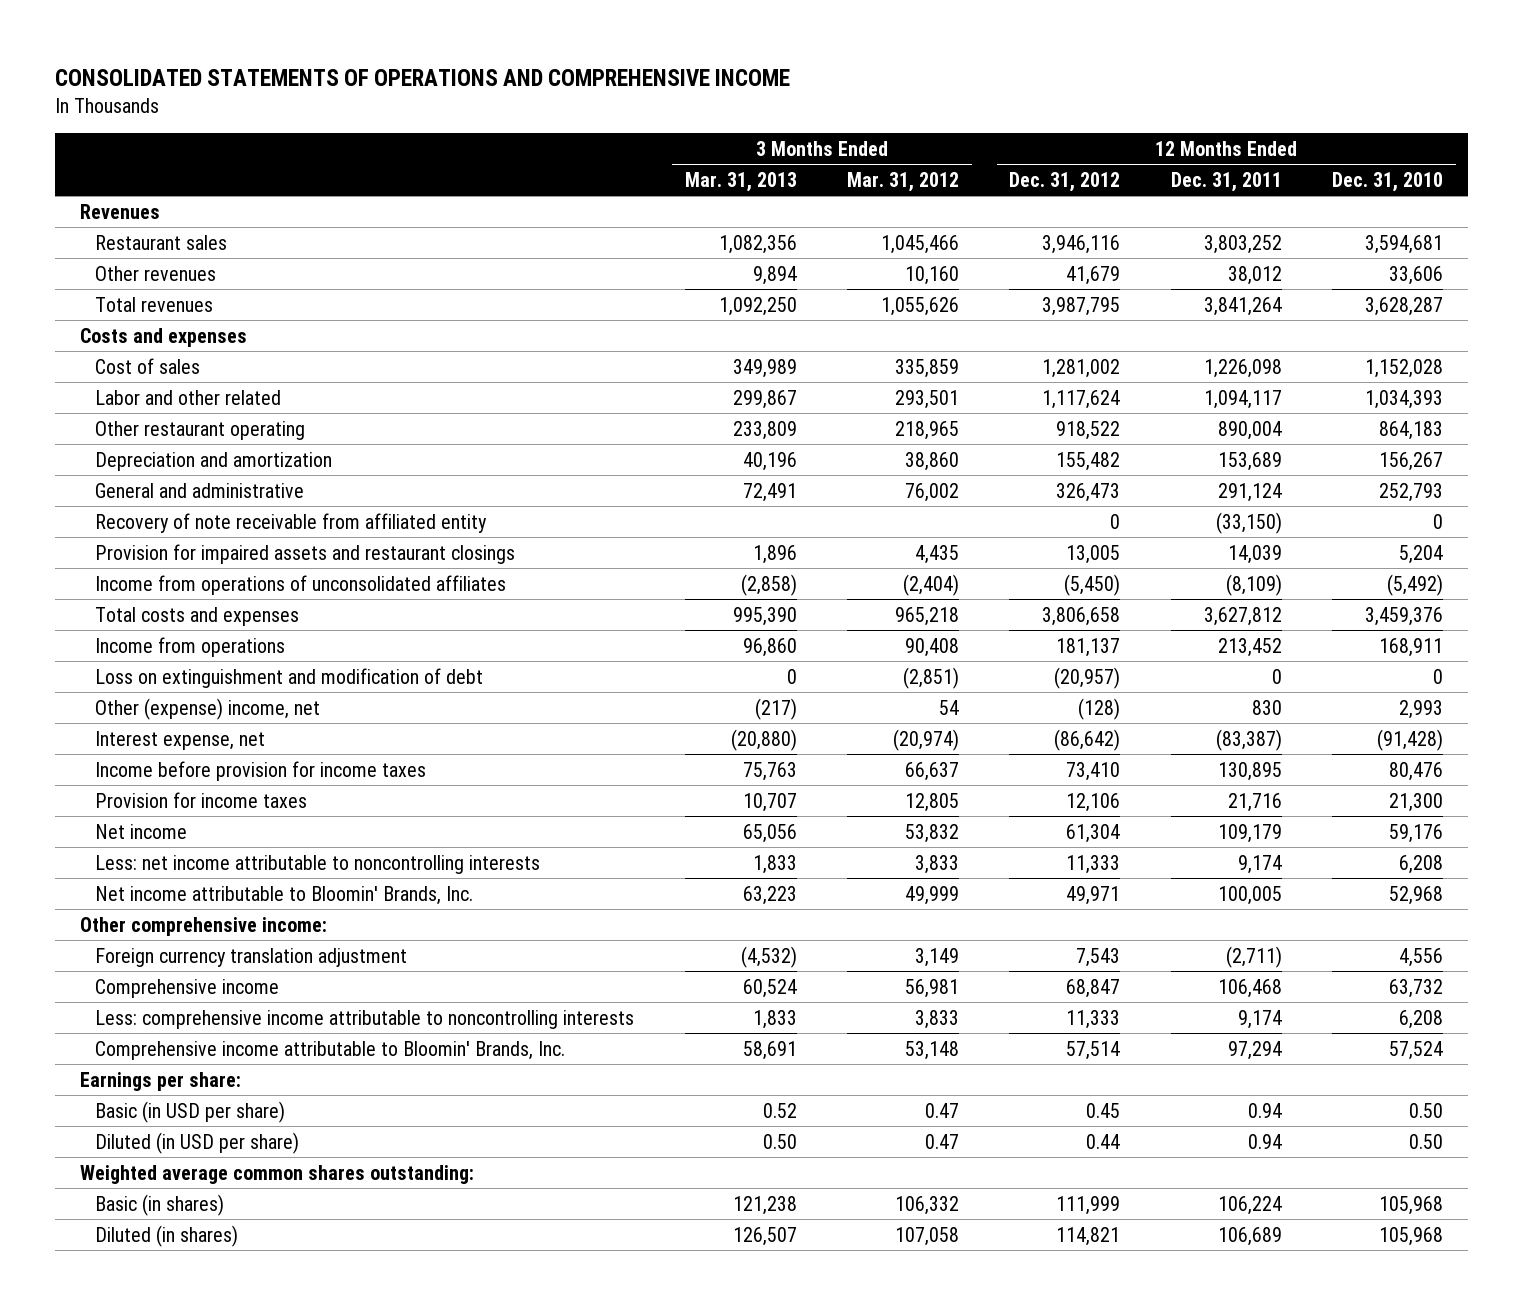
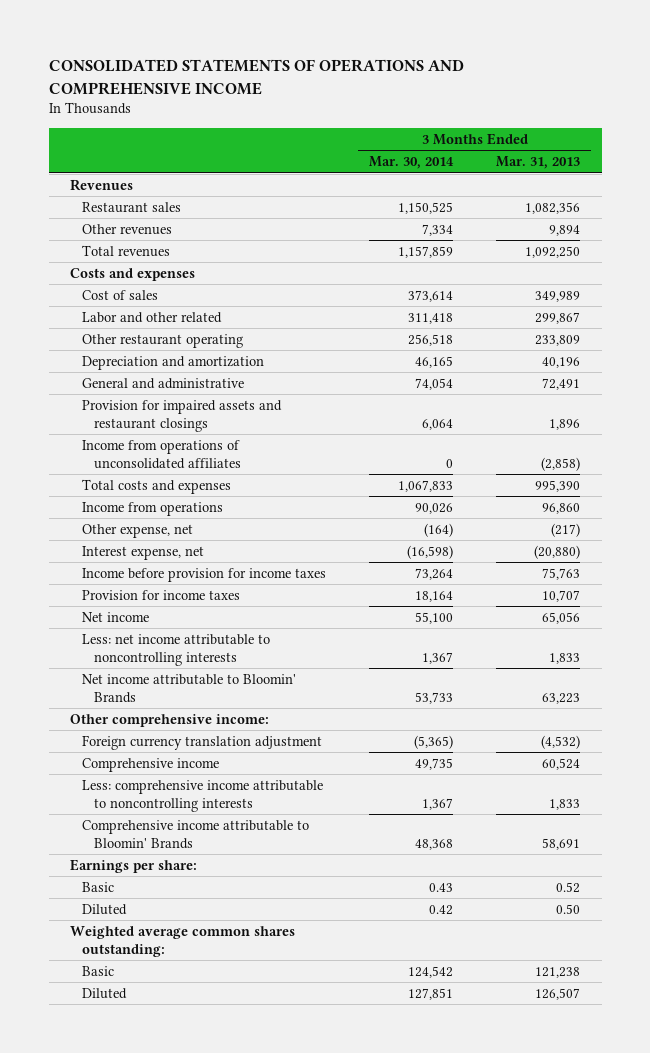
- | 3 Months Ended Mar. 31, 2013 | 3 Months Ended Mar. 31, 2012 | 12 Months Ended Dec. 31, 2012 | 12 Months Ended Dec. 31, 2011 | 12 Months Ended Dec. 31, 2010
+ | 3 Months Ended Mar. 30, 2014 | 3 Months Ended Mar. 31, 2013
- Recovery of note receivable from affiliated entity | | | 0 | (33,150) | 0
- Loss on extinguishment and modification of debt | 0 | (2,851) | (20,957) | 0 | 0
- Other (expense) income, net | (217) | 54 | (128) | 830 | 2,993
+ Other expense, net | (164) | (217)
- Net income attributable to Bloomin' Brands, Inc. | 63,223 | 49,999 | 49,971 | 100,005 | 52,968
+ Net income attributable to Bloomin' Brands | 53,733 | 63,223
- Comprehensive income attributable to Bloomin' Brands, Inc. | 58,691 | 53,148 | 57,514 | 97,294 | 57,524
+ Comprehensive income attributable to Bloomin' Brands | 48,368 | 58,691
- Basic (in USD per share) | 0.52 | 0.47 | 0.45 | 0.94 | 0.50
- Diluted (in USD per share) | 0.50 | 0.47 | 0.44 | 0.94 | 0.50
+ Basic | 0.43 | 0.52
+ Diluted | 0.42 | 0.50
- Basic (in shares) | 121,238 | 106,332 | 111,999 | 106,224 | 105,968
- Diluted (in shares) | 126,507 | 107,058 | 114,821 | 106,689 | 105,968
+ Basic | 124,542 | 121,238
+ Diluted | 127,851 | 126,507

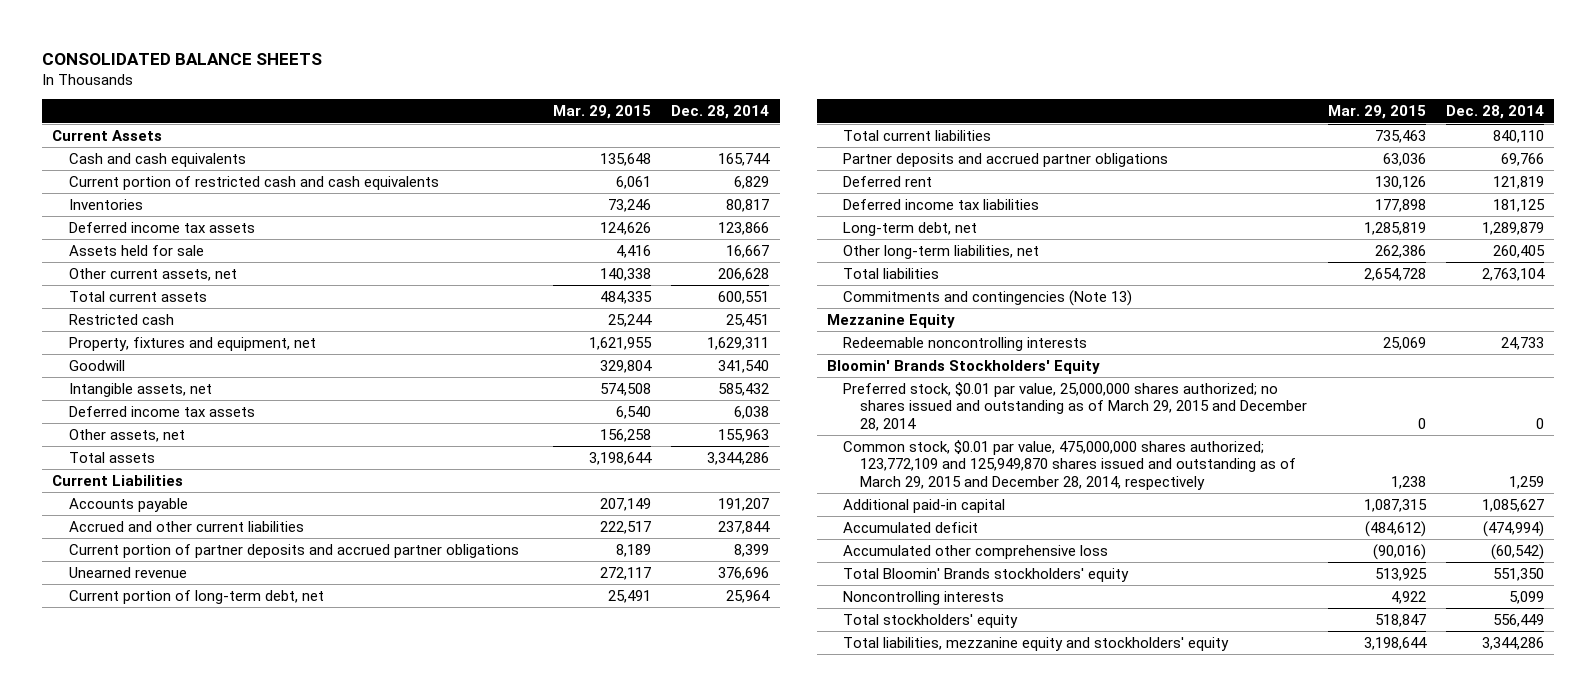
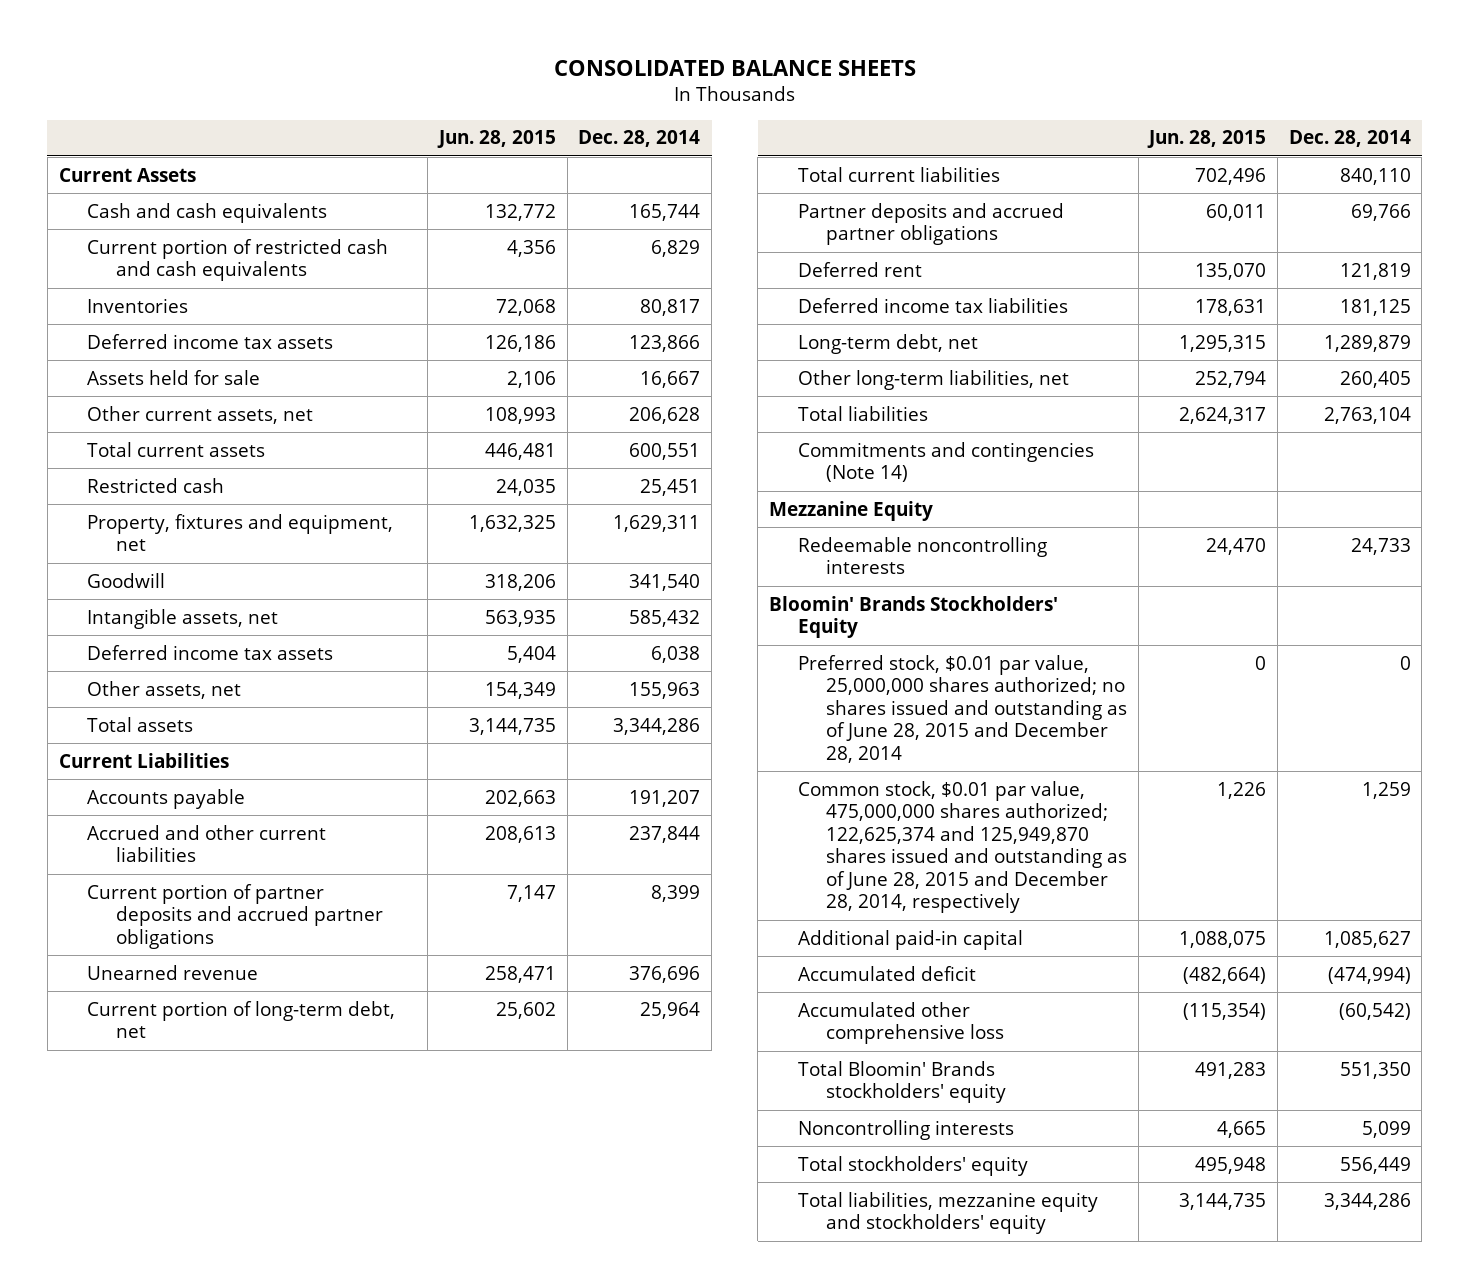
- | Mar. 29, 2015 | Dec. 28, 2014
+ | Jun. 28, 2015 | Dec. 28, 2014
- Commitments and contingencies (Note 13)
+ Commitments and contingencies (Note 14)
- Preferred stock, $0.01 par value, 25,000,000 shares authorized; no shares issued and outstanding as of March 29, 2015 and December 28, 2014 | 0 | 0
- Common stock, $0.01 par value, 475,000,000 shares authorized; 123,772,109 and 125,949,870 shares issued and outstanding as of March 29, 2015 and December 28, 2014, respectively | 1,238 | 1,259
+ Preferred stock, $0.01 par value, 25,000,000 shares authorized; no shares issued and outstanding as of June 28, 2015 and December 28, 2014 | 0 | 0
+ Common stock, $0.01 par value, 475,000,000 shares authorized; 122,625,374 and 125,949,870 shares issued and outstanding as of June 28, 2015 and December 28, 2014, respectively | 1,226 | 1,259

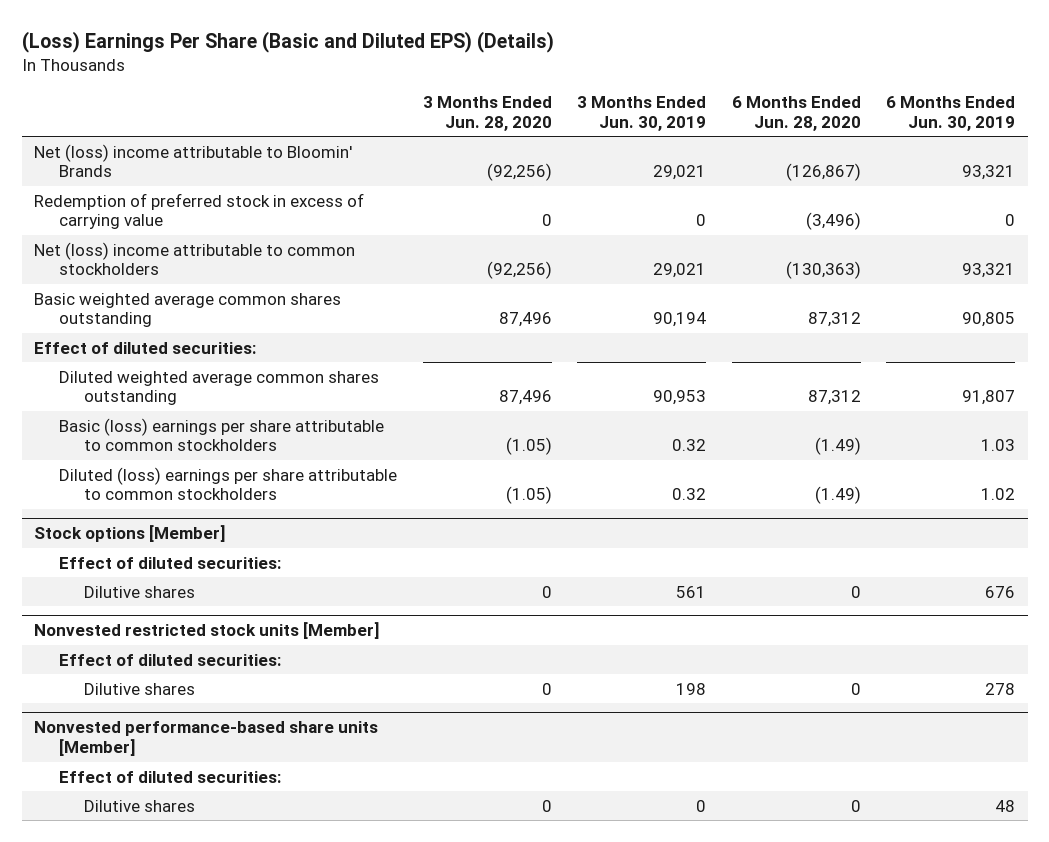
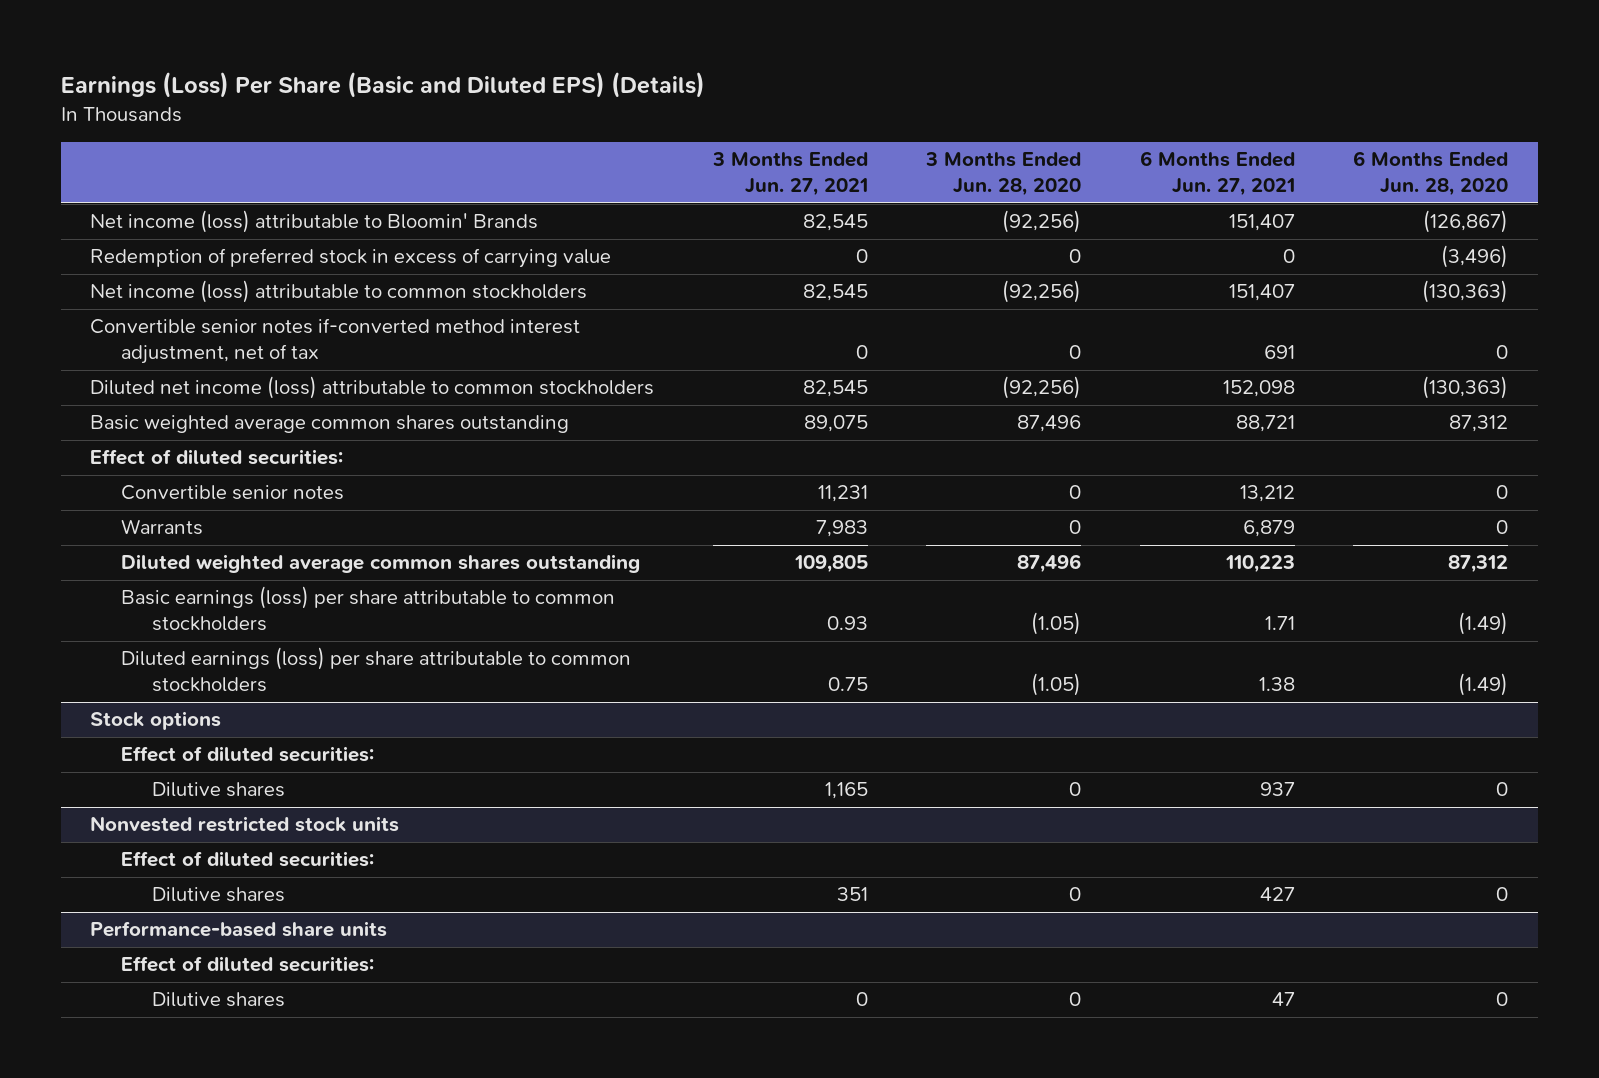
- (Loss) Earnings Per Share (Basic and Diluted EPS) (Details)
+ Earnings (Loss) Per Share (Basic and Diluted EPS) (Details)
- | 3 Months Ended Jun. 28, 2020 | 3 Months Ended Jun. 30, 2019 | 6 Months Ended Jun. 28, 2020 | 6 Months Ended Jun. 30, 2019
+ | 3 Months Ended Jun. 27, 2021 | 3 Months Ended Jun. 28, 2020 | 6 Months Ended Jun. 27, 2021 | 6 Months Ended Jun. 28, 2020
- Net (loss) income attributable to Bloomin' Brands | (92,256) | 29,021 | (126,867) | 93,321
+ Net income (loss) attributable to Bloomin' Brands | 82,545 | (92,256) | 151,407 | (126,867)
- Net (loss) income attributable to common stockholders | (92,256) | 29,021 | (130,363) | 93,321
+ Net income (loss) attributable to common stockholders | 82,545 | (92,256) | 151,407 | (130,363)
+ Convertible senior notes if-converted method interest adjustment, net of tax | 0 | 0 | 691 | 0
+ Diluted net income (loss) attributable to common stockholders | 82,545 | (92,256) | 152,098 | (130,363)
+ Convertible senior notes | 11,231 | 0 | 13,212 | 0
+ Warrants | 7,983 | 0 | 6,879 | 0
- Basic (loss) earnings per share attributable to common stockholders | (1.05) | 0.32 | (1.49) | 1.03
- Diluted (loss) earnings per share attributable to common stockholders | (1.05) | 0.32 | (1.49) | 1.02
- Stock options [Member]
+ Basic earnings (loss) per share attributable to common stockholders | 0.93 | (1.05) | 1.71 | (1.49)
+ Diluted earnings (loss) per share attributable to common stockholders | 0.75 | (1.05) | 1.38 | (1.49)
+ Stock options
- Nonvested restricted stock units [Member]
+ Nonvested restricted stock units
- Nonvested performance-based share units [Member]
+ Performance-based share units

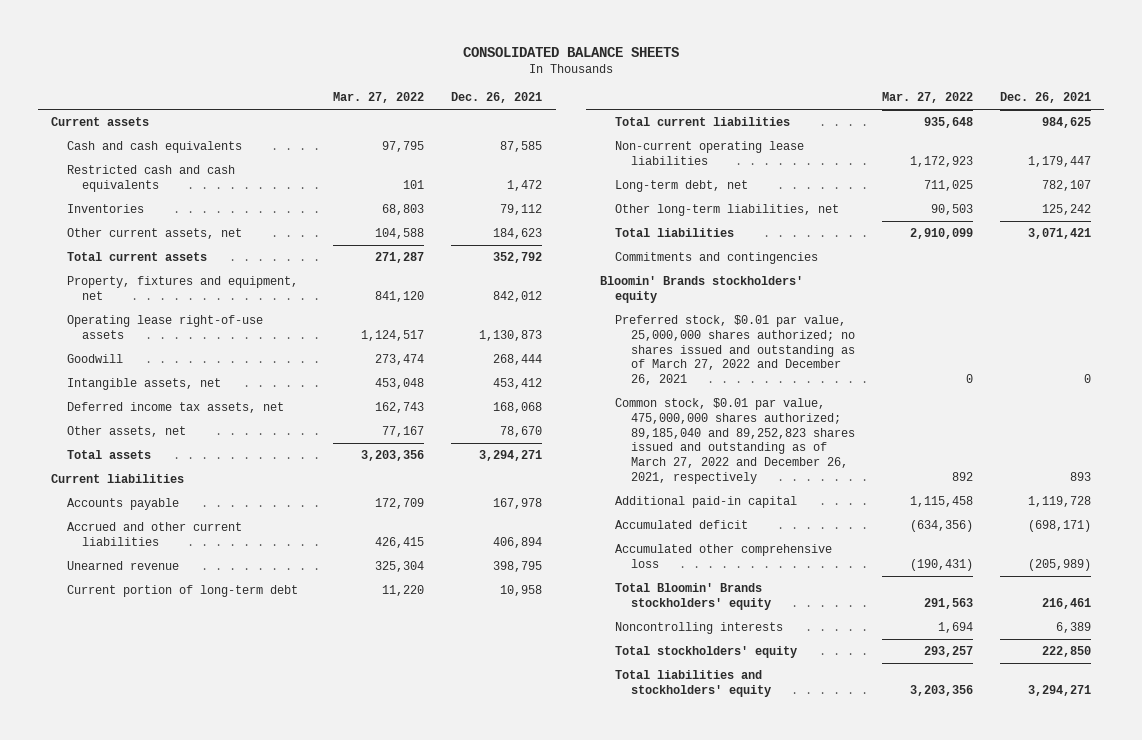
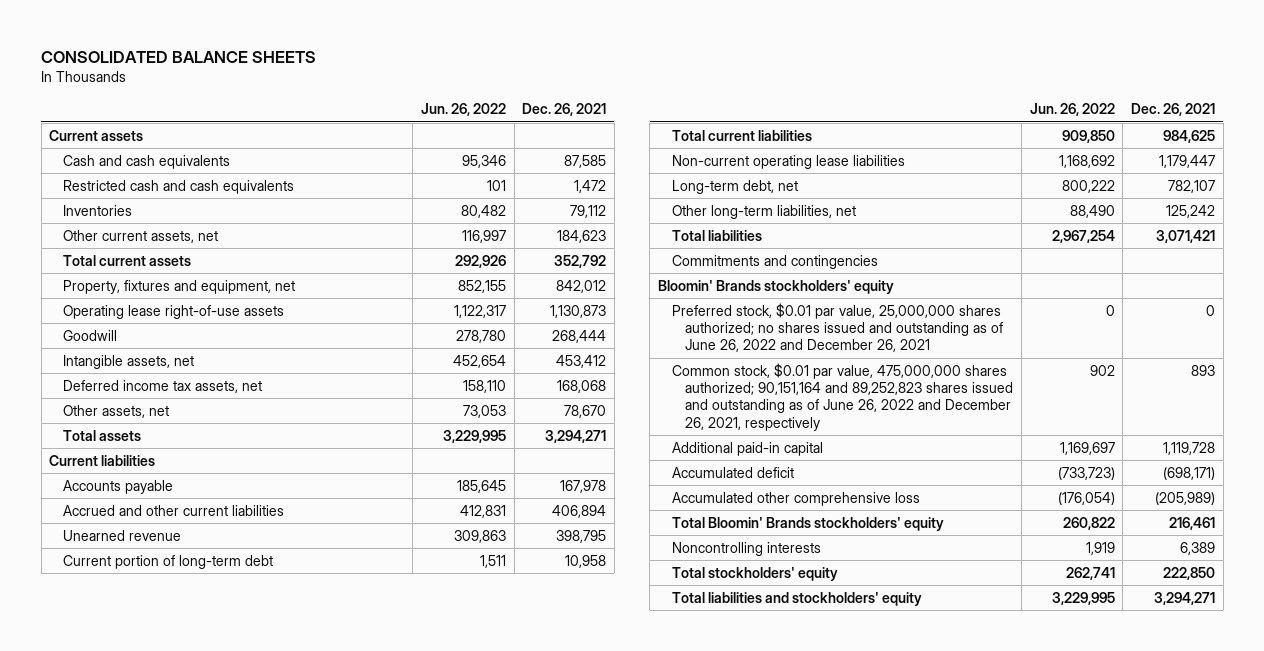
- | Mar. 27, 2022 | Dec. 26, 2021
+ | Jun. 26, 2022 | Dec. 26, 2021
- Preferred stock, $0.01 par value, 25,000,000 shares authorized; no shares issued and outstanding as of March 27, 2022 and December 26, 2021 | 0 | 0
- Common stock, $0.01 par value, 475,000,000 shares authorized; 89,185,040 and 89,252,823 shares issued and outstanding as of March 27, 2022 and December 26, 2021, respectively | 892 | 893
+ Preferred stock, $0.01 par value, 25,000,000 shares authorized; no shares issued and outstanding as of June 26, 2022 and December 26, 2021 | 0 | 0
+ Common stock, $0.01 par value, 475,000,000 shares authorized; 90,151,164 and 89,252,823 shares issued and outstanding as of June 26, 2022 and December 26, 2021, respectively | 902 | 893

